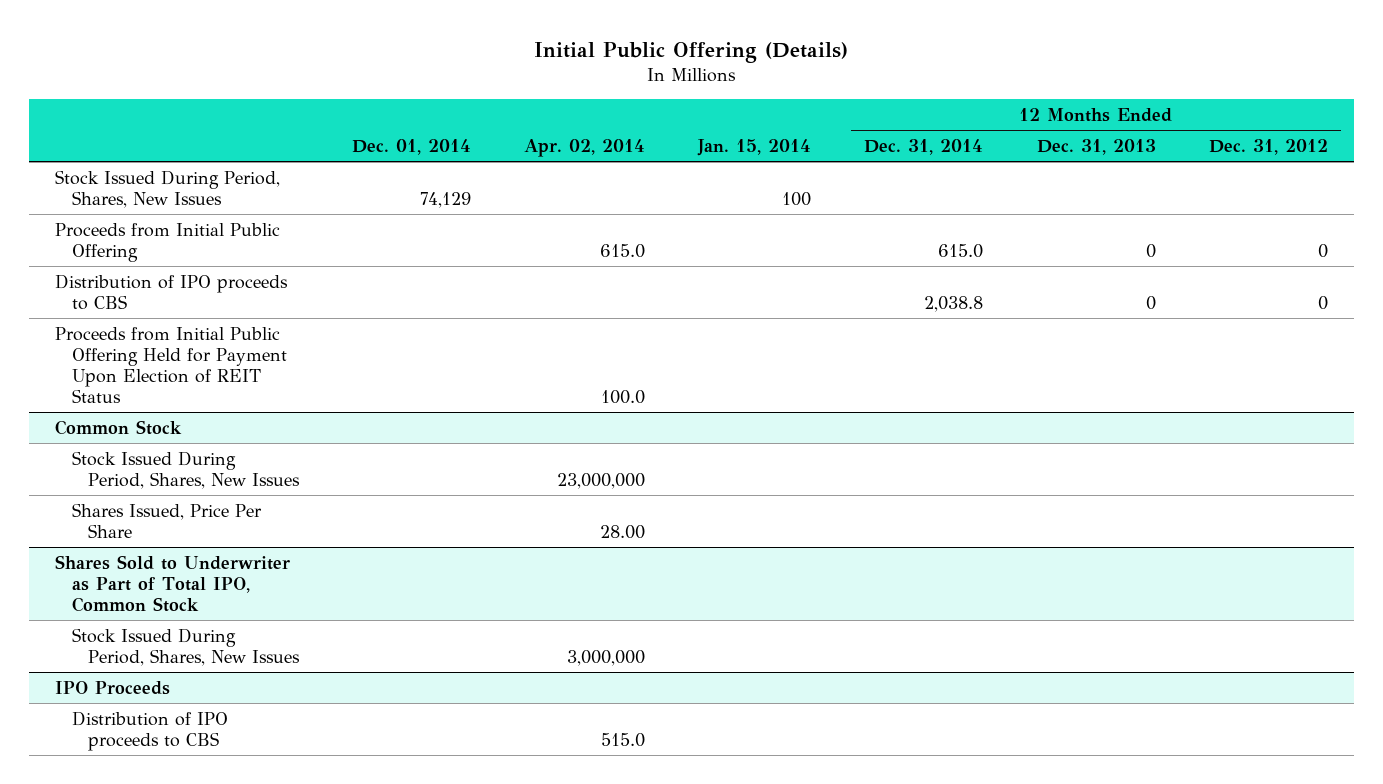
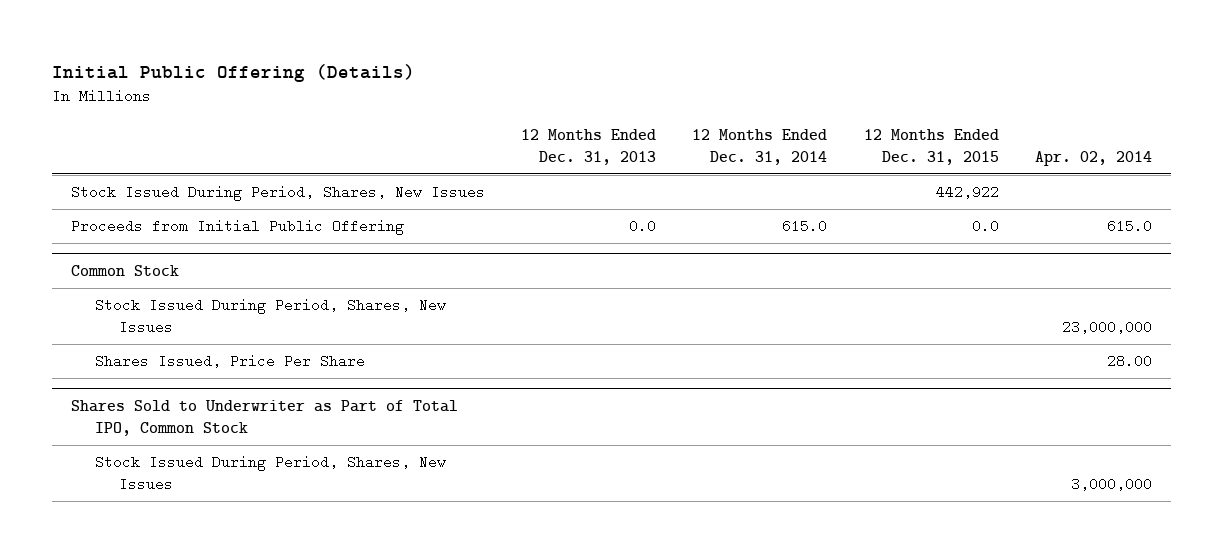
- | Dec. 01, 2014 | Apr. 02, 2014 | Jan. 15, 2014 | 12 Months Ended Dec. 31, 2014 | 12 Months Ended Dec. 31, 2013 | 12 Months Ended Dec. 31, 2012
+ | 12 Months Ended Dec. 31, 2013 | 12 Months Ended Dec. 31, 2014 | 12 Months Ended Dec. 31, 2015 | Apr. 02, 2014
- Proceeds from Initial Public Offering | | 615.0 | | 615.0 | 0 | 0
- Distribution of IPO proceeds to CBS | | | | 2,038.8 | 0 | 0
- Proceeds from Initial Public Offering Held for Payment Upon Election of REIT Status | | 100.0 | | | |
+ Proceeds from Initial Public Offering | 0.0 | 615.0 | 0.0 | 615.0
- IPO Proceeds
- Distribution of IPO proceeds to CBS | | 515.0 | | | |

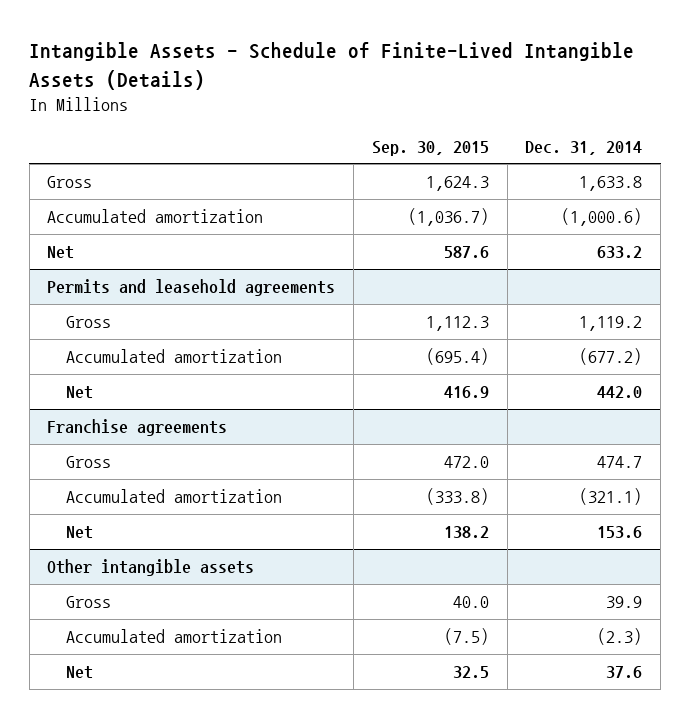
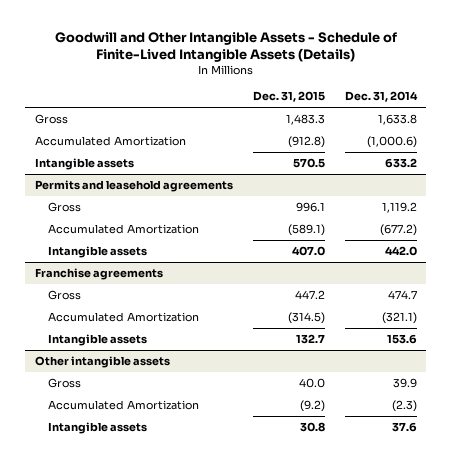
- Intangible Assets - Schedule of Finite-Lived Intangible Assets (Details)
+ Goodwill and Other Intangible Assets - Schedule of Finite-Lived Intangible Assets (Details)
- | Sep. 30, 2015 | Dec. 31, 2014
+ | Dec. 31, 2015 | Dec. 31, 2014
- Accumulated amortization | (1,036.7) | (1,000.6)
- Net | 587.6 | 633.2
+ Accumulated Amortization | (912.8) | (1,000.6)
+ Intangible assets | 570.5 | 633.2
@ Permits and leasehold agreements
- Accumulated amortization | (695.4) | (677.2)
- Net | 416.9 | 442.0
+ Accumulated Amortization | (589.1) | (677.2)
+ Intangible assets | 407.0 | 442.0
@ Franchise agreements
- Accumulated amortization | (333.8) | (321.1)
- Net | 138.2 | 153.6
+ Accumulated Amortization | (314.5) | (321.1)
+ Intangible assets | 132.7 | 153.6
@ Other intangible assets
- Accumulated amortization | (7.5) | (2.3)
- Net | 32.5 | 37.6
+ Accumulated Amortization | (9.2) | (2.3)
+ Intangible assets | 30.8 | 37.6

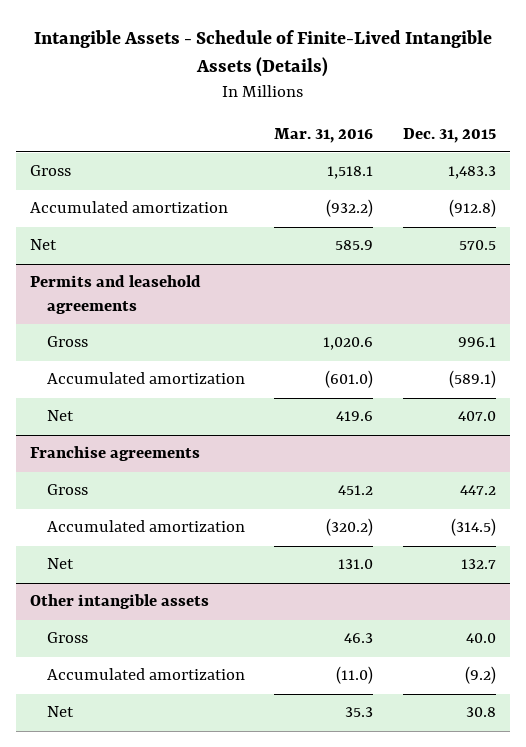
- Goodwill and Other Intangible Assets - Schedule of Finite-Lived Intangible Assets (Details)
+ Intangible Assets - Schedule of Finite-Lived Intangible Assets (Details)
- | Dec. 31, 2015 | Dec. 31, 2014
+ | Mar. 31, 2016 | Dec. 31, 2015
- Accumulated Amortization | (912.8) | (1,000.6)
- Intangible assets | 570.5 | 633.2
+ Accumulated amortization | (932.2) | (912.8)
+ Net | 585.9 | 570.5
@ Permits and leasehold agreements
- Accumulated Amortization | (589.1) | (677.2)
- Intangible assets | 407.0 | 442.0
+ Accumulated amortization | (601.0) | (589.1)
+ Net | 419.6 | 407.0
@ Franchise agreements
- Accumulated Amortization | (314.5) | (321.1)
- Intangible assets | 132.7 | 153.6
+ Accumulated amortization | (320.2) | (314.5)
+ Net | 131.0 | 132.7
@ Other intangible assets
- Accumulated Amortization | (9.2) | (2.3)
- Intangible assets | 30.8 | 37.6
+ Accumulated amortization | (11.0) | (9.2)
+ Net | 35.3 | 30.8

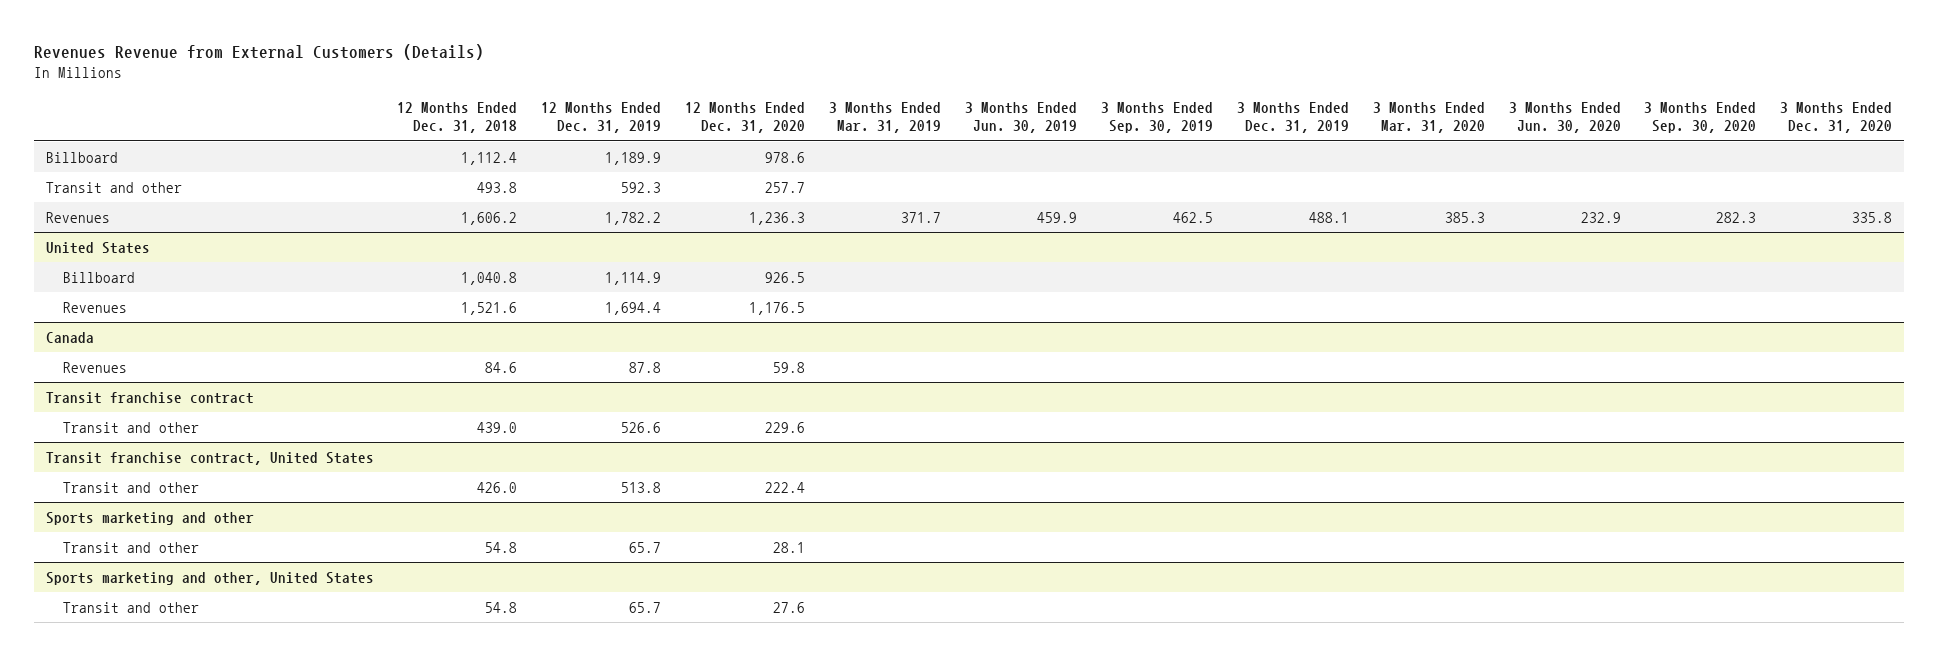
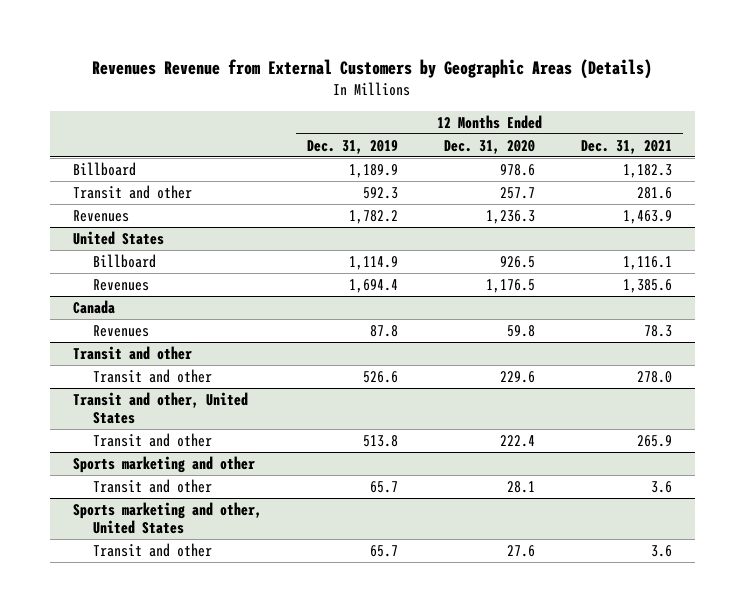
- Revenues Revenue from External Customers (Details)
+ Revenues Revenue from External Customers by Geographic Areas (Details)
- | 12 Months Ended Dec. 31, 2018 | 12 Months Ended Dec. 31, 2019 | 12 Months Ended Dec. 31, 2020 | 3 Months Ended Mar. 31, 2019 | 3 Months Ended Jun. 30, 2019 | 3 Months Ended Sep. 30, 2019 | 3 Months Ended Dec. 31, 2019 | 3 Months Ended Mar. 31, 2020 | 3 Months Ended Jun. 30, 2020 | 3 Months Ended Sep. 30, 2020 | 3 Months Ended Dec. 31, 2020
+ | 12 Months Ended Dec. 31, 2019 | 12 Months Ended Dec. 31, 2020 | 12 Months Ended Dec. 31, 2021
- Transit franchise contract
+ Transit and other
- Transit franchise contract, United States
+ Transit and other, United States

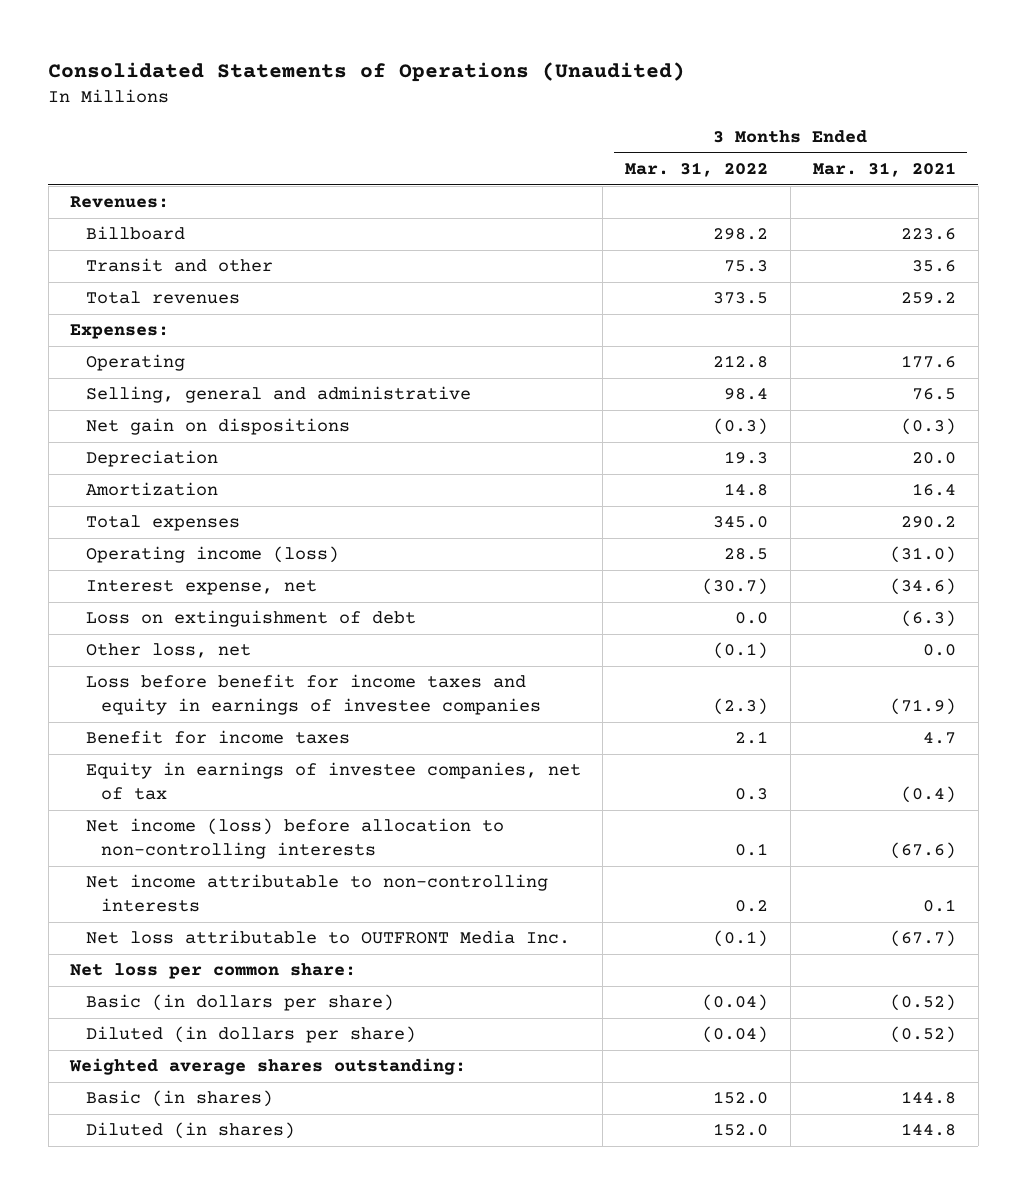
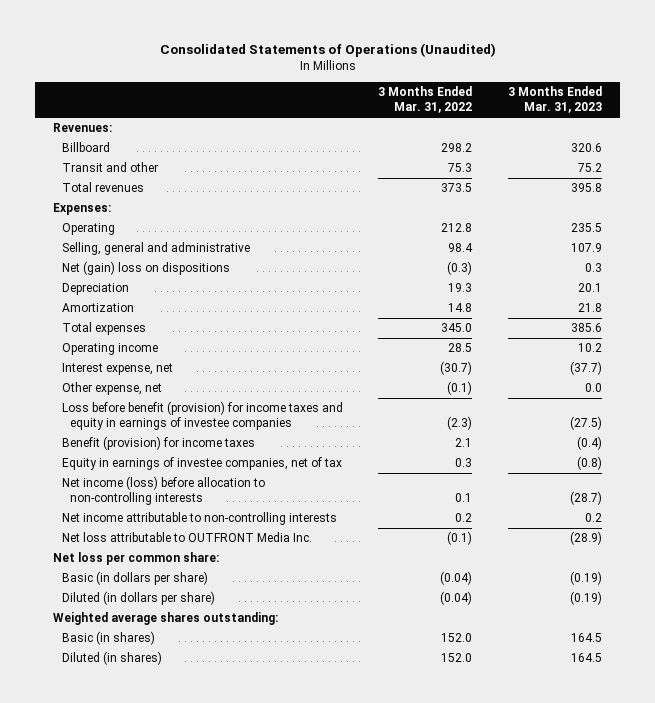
- | 3 Months Ended Mar. 31, 2022 | 3 Months Ended Mar. 31, 2021
+ | 3 Months Ended Mar. 31, 2022 | 3 Months Ended Mar. 31, 2023
- Net gain on dispositions | (0.3) | (0.3)
+ Net (gain) loss on dispositions | (0.3) | 0.3
- Operating income (loss) | 28.5 | (31.0)
+ Operating income | 28.5 | 10.2
- Loss on extinguishment of debt | 0.0 | (6.3)
- Other loss, net | (0.1) | 0.0
- Loss before benefit for income taxes and equity in earnings of investee companies | (2.3) | (71.9)
- Benefit for income taxes | 2.1 | 4.7
+ Other expense, net | (0.1) | 0.0
+ Loss before benefit (provision) for income taxes and equity in earnings of investee companies | (2.3) | (27.5)
+ Benefit (provision) for income taxes | 2.1 | (0.4)

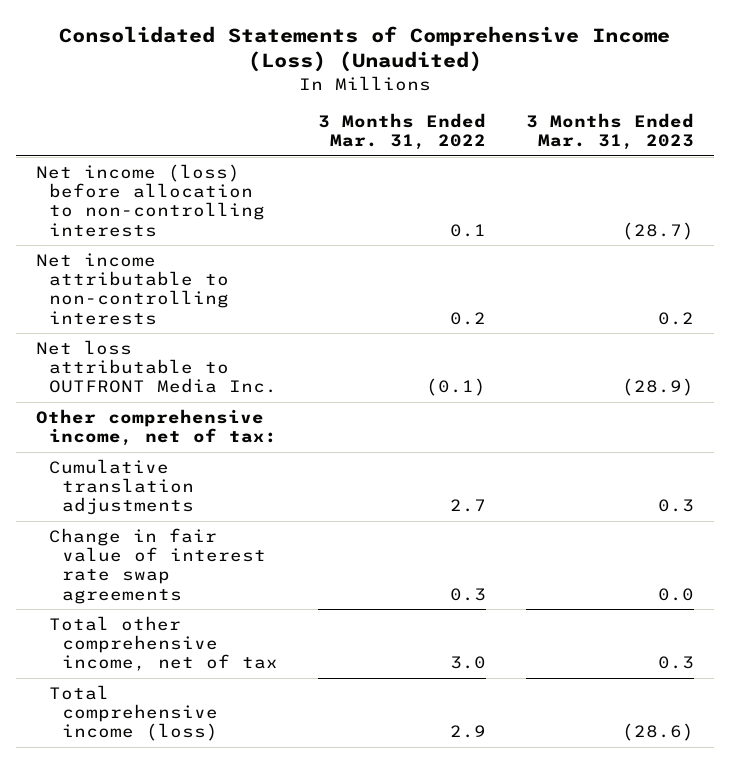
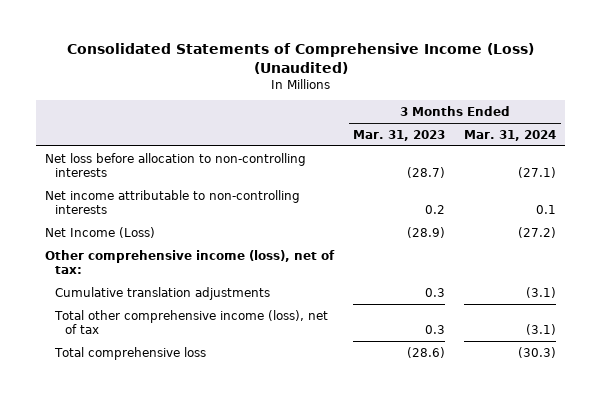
- | 3 Months Ended Mar. 31, 2022 | 3 Months Ended Mar. 31, 2023
+ | 3 Months Ended Mar. 31, 2023 | 3 Months Ended Mar. 31, 2024
- Net income (loss) before allocation to non-controlling interests | 0.1 | (28.7)
+ Net loss before allocation to non-controlling interests | (28.7) | (27.1)
- Net loss attributable to OUTFRONT Media Inc. | (0.1) | (28.9)
- Other comprehensive income, net of tax:
+ Net Income (Loss) | (28.9) | (27.2)
+ Other comprehensive income (loss), net of tax:
- Change in fair value of interest rate swap agreements | 0.3 | 0.0
- Total other comprehensive income, net of tax | 3.0 | 0.3
- Total comprehensive income (loss) | 2.9 | (28.6)
+ Total other comprehensive income (loss), net of tax | 0.3 | (3.1)
+ Total comprehensive loss | (28.6) | (30.3)

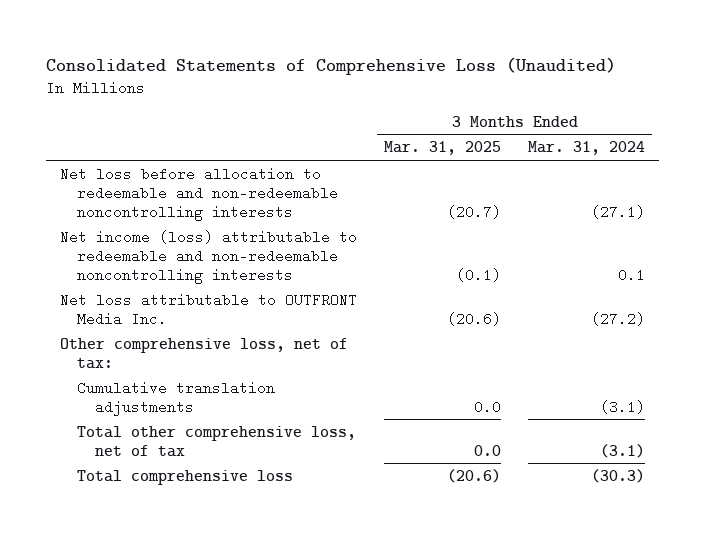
- Consolidated Statements of Comprehensive Income (Loss) (Unaudited)
+ Consolidated Statements of Comprehensive Loss (Unaudited)
- | 3 Months Ended Mar. 31, 2023 | 3 Months Ended Mar. 31, 2024
+ | 3 Months Ended Mar. 31, 2025 | 3 Months Ended Mar. 31, 2024
- Net loss before allocation to non-controlling interests | (28.7) | (27.1)
- Net income attributable to non-controlling interests | 0.2 | 0.1
- Net Income (Loss) | (28.9) | (27.2)
- Other comprehensive income (loss), net of tax:
+ Net loss before allocation to redeemable and non-redeemable noncontrolling interests | (20.7) | (27.1)
+ Net income (loss) attributable to redeemable and non-redeemable noncontrolling interests | (0.1) | 0.1
+ Net loss attributable to OUTFRONT Media Inc. | (20.6) | (27.2)
+ Other comprehensive loss, net of tax:
- Total other comprehensive income (loss), net of tax | 0.3 | (3.1)
+ Total other comprehensive loss, net of tax | 0.0 | (3.1)

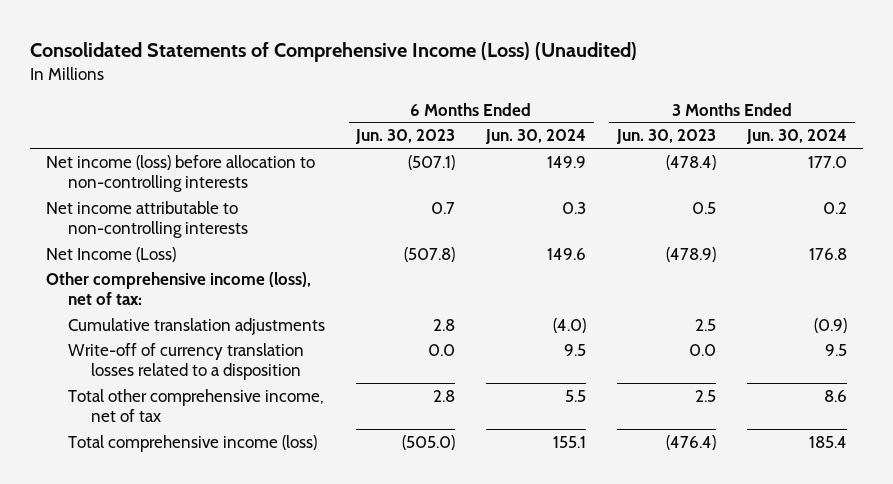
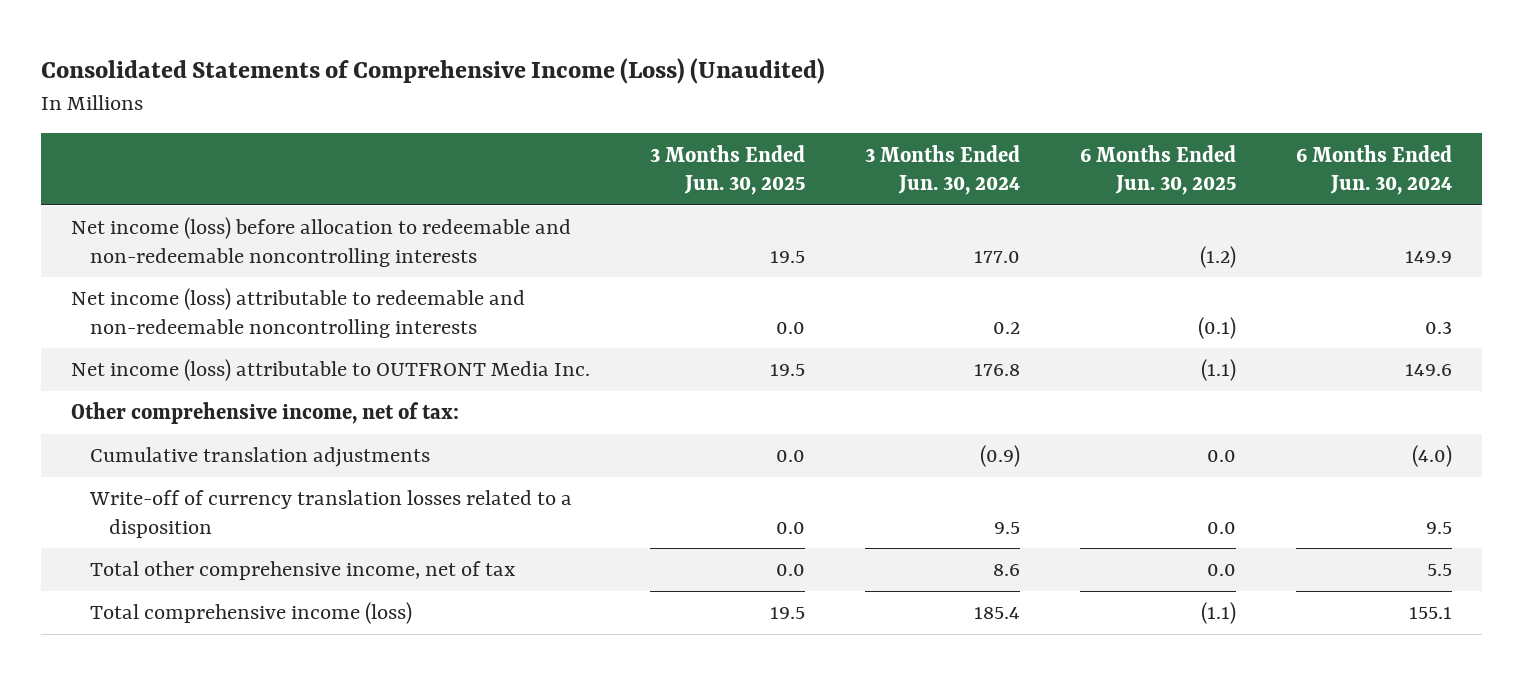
- | 6 Months Ended Jun. 30, 2023 | 6 Months Ended Jun. 30, 2024 | 3 Months Ended Jun. 30, 2023 | 3 Months Ended Jun. 30, 2024
+ | 3 Months Ended Jun. 30, 2025 | 3 Months Ended Jun. 30, 2024 | 6 Months Ended Jun. 30, 2025 | 6 Months Ended Jun. 30, 2024
- Net income (loss) before allocation to non-controlling interests | (507.1) | 149.9 | (478.4) | 177.0
- Net income attributable to non-controlling interests | 0.7 | 0.3 | 0.5 | 0.2
- Net Income (Loss) | (507.8) | 149.6 | (478.9) | 176.8
- Other comprehensive income (loss), net of tax:
+ Net income (loss) before allocation to redeemable and non-redeemable noncontrolling interests | 19.5 | 177.0 | (1.2) | 149.9
+ Net income (loss) attributable to redeemable and non-redeemable noncontrolling interests | 0.0 | 0.2 | (0.1) | 0.3
+ Net income (loss) attributable to OUTFRONT Media Inc. | 19.5 | 176.8 | (1.1) | 149.6
+ Other comprehensive income, net of tax:

